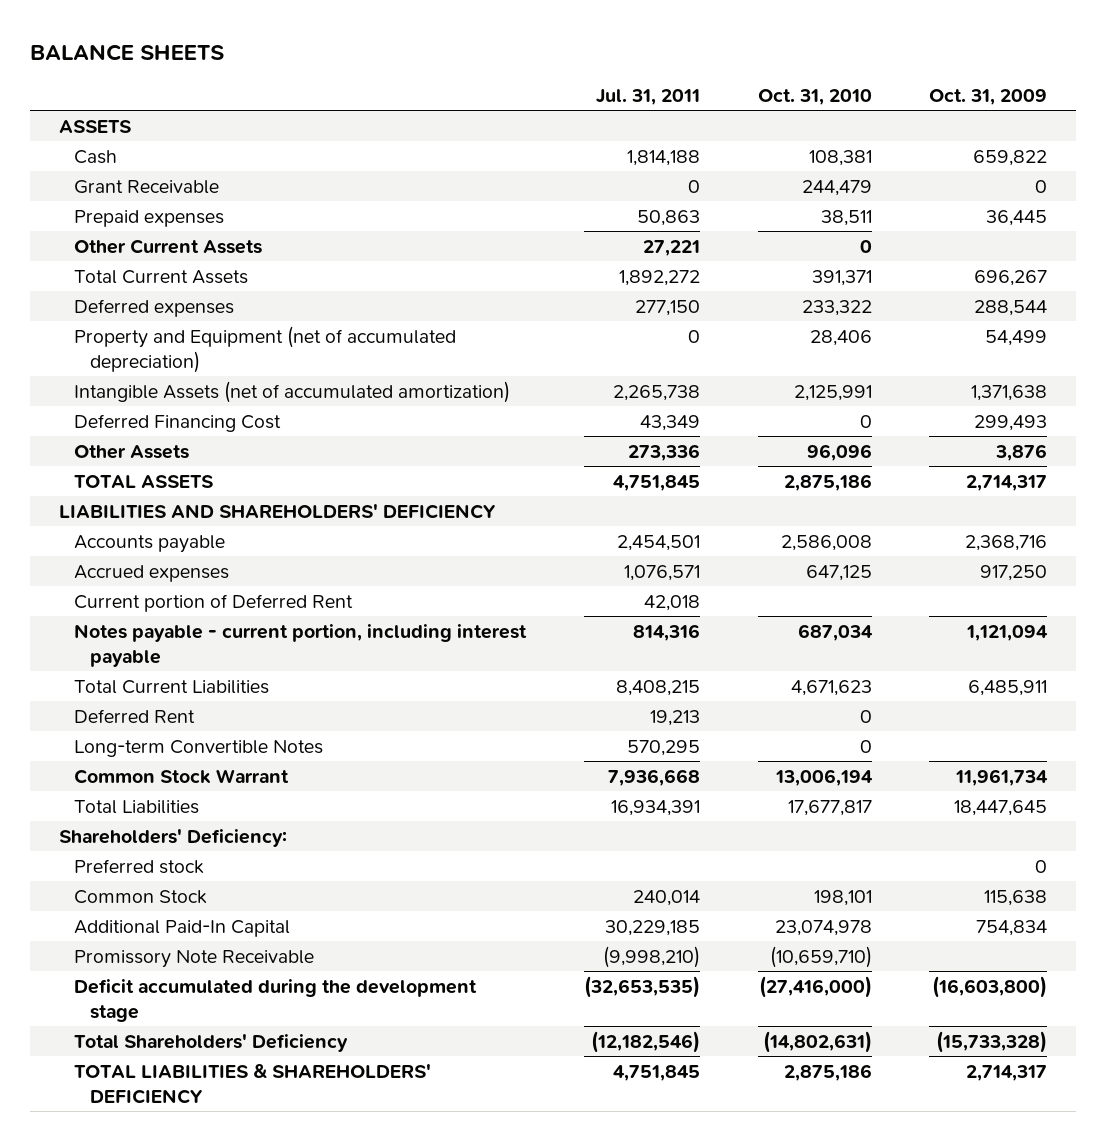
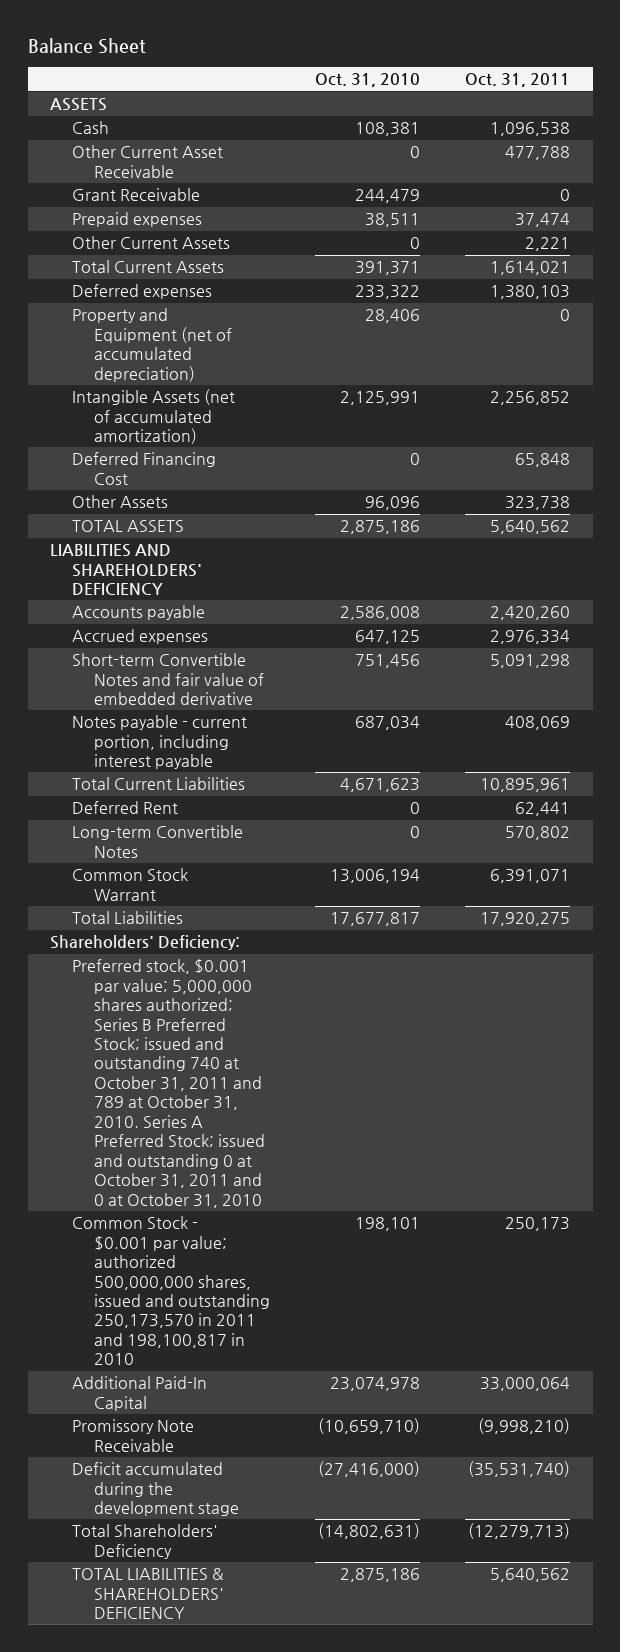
- BALANCE SHEETS
+ Balance Sheet
- | Jul. 31, 2011 | Oct. 31, 2010 | Oct. 31, 2009
+ | Oct. 31, 2010 | Oct. 31, 2011
+ Other Current Asset Receivable | 0 | 477,788
- Current portion of Deferred Rent | 42,018 | |
+ Short-term Convertible Notes and fair value of embedded derivative | 751,456 | 5,091,298
- Preferred stock | | | 0
- Common Stock | 240,014 | 198,101 | 115,638
+ Preferred stock, $0.001 par value; 5,000,000 shares authorized; Series B Preferred Stock; issued and outstanding 740 at October 31, 2011 and 789 at October 31, 2010. Series A Preferred Stock; issued and outstanding 0 at October 31, 2011 and 0 at October 31, 2010
+ Common Stock - $0.001 par value; authorized 500,000,000 shares, issued and outstanding 250,173,570 in 2011 and 198,100,817 in 2010 | 198,101 | 250,173

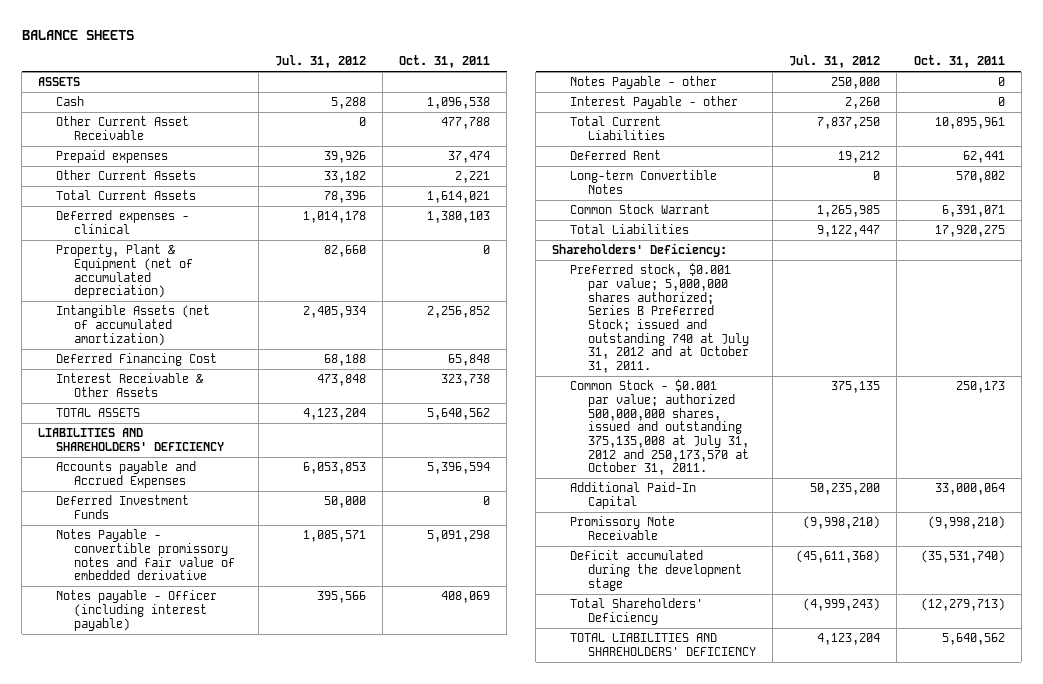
- Balance Sheet
+ BALANCE SHEETS
- | Oct. 31, 2010 | Oct. 31, 2011
+ | Jul. 31, 2012 | Oct. 31, 2011
- Grant Receivable | 244,479 | 0
- Deferred expenses | 233,322 | 1,380,103
- Property and Equipment (net of accumulated depreciation) | 28,406 | 0
+ Deferred expenses - clinical | 1,014,178 | 1,380,103
+ Property, Plant & Equipment (net of accumulated depreciation) | 82,660 | 0
- Other Assets | 96,096 | 323,738
+ Interest Receivable & Other Assets | 473,848 | 323,738
- Accounts payable | 2,586,008 | 2,420,260
- Accrued expenses | 647,125 | 2,976,334
- Short-term Convertible Notes and fair value of embedded derivative | 751,456 | 5,091,298
- Notes payable - current portion, including interest payable | 687,034 | 408,069
+ Accounts payable and Accrued Expenses | 6,053,853 | 5,396,594
+ Deferred Investment Funds | 50,000 | 0
+ Notes Payable - convertible promissory notes and fair value of embedded derivative | 1,085,571 | 5,091,298
+ Notes payable - Officer (including interest payable) | 395,566 | 408,069
+ Notes Payable - other | 250,000 | 0
+ Interest Payable - other | 2,260 | 0
- Preferred stock, $0.001 par value; 5,000,000 shares authorized; Series B Preferred Stock; issued and outstanding 740 at October 31, 2011 and 789 at October 31, 2010. Series A Preferred Stock; issued and outstanding 0 at October 31, 2011 and 0 at October 31, 2010
- Common Stock - $0.001 par value; authorized 500,000,000 shares, issued and outstanding 250,173,570 in 2011 and 198,100,817 in 2010 | 198,101 | 250,173
+ Preferred stock, $0.001 par value; 5,000,000 shares authorized; Series B Preferred Stock; issued and outstanding 740 at July 31, 2012 and at October 31, 2011.
+ Common Stock - $0.001 par value; authorized 500,000,000 shares, issued and outstanding 375,135,008 at July 31, 2012 and 250,173,570 at October 31, 2011. | 375,135 | 250,173
- TOTAL LIABILITIES & SHAREHOLDERS' DEFICIENCY | 2,875,186 | 5,640,562
+ TOTAL LIABILITIES AND SHAREHOLDERS' DEFICIENCY | 4,123,204 | 5,640,562

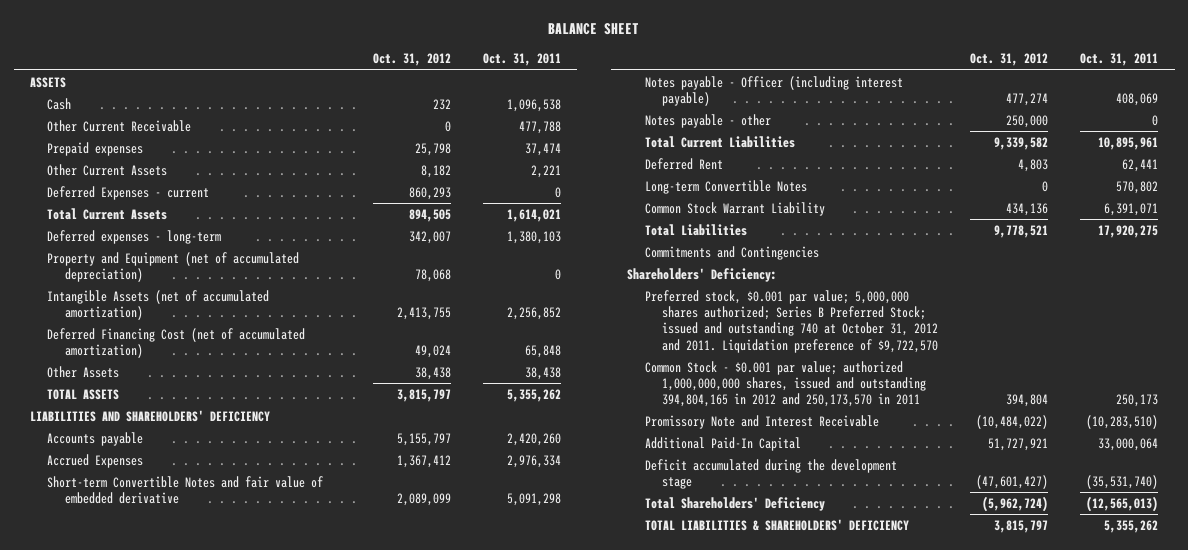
- BALANCE SHEETS
+ BALANCE SHEET
- | Jul. 31, 2012 | Oct. 31, 2011
+ | Oct. 31, 2012 | Oct. 31, 2011
- Other Current Asset Receivable | 0 | 477,788
+ Other Current Receivable | 0 | 477,788
+ Deferred Expenses - current | 860,293 | 0
- Deferred expenses - clinical | 1,014,178 | 1,380,103
- Property, Plant & Equipment (net of accumulated depreciation) | 82,660 | 0
+ Deferred expenses - long-term | 342,007 | 1,380,103
+ Property and Equipment (net of accumulated depreciation) | 78,068 | 0
- Deferred Financing Cost | 68,188 | 65,848
- Interest Receivable & Other Assets | 473,848 | 323,738
- TOTAL ASSETS | 4,123,204 | 5,640,562
+ Deferred Financing Cost (net of accumulated amortization) | 49,024 | 65,848
+ Other Assets | 38,438 | 38,438
+ TOTAL ASSETS | 3,815,797 | 5,355,262
- Accounts payable and Accrued Expenses | 6,053,853 | 5,396,594
- Deferred Investment Funds | 50,000 | 0
- Notes Payable - convertible promissory notes and fair value of embedded derivative | 1,085,571 | 5,091,298
+ Accounts payable | 5,155,797 | 2,420,260
+ Accrued Expenses | 1,367,412 | 2,976,334
+ Short-term Convertible Notes and fair value of embedded derivative | 2,089,099 | 5,091,298
- Notes Payable - other | 250,000 | 0
- Interest Payable - other | 2,260 | 0
+ Notes payable - other | 250,000 | 0
- Common Stock Warrant | 1,265,985 | 6,391,071
+ Common Stock Warrant Liability | 434,136 | 6,391,071
+ Commitments and Contingencies
- Preferred stock, $0.001 par value; 5,000,000 shares authorized; Series B Preferred Stock; issued and outstanding 740 at July 31, 2012 and at October 31, 2011.
- Common Stock - $0.001 par value; authorized 500,000,000 shares, issued and outstanding 375,135,008 at July 31, 2012 and 250,173,570 at October 31, 2011. | 375,135 | 250,173
+ Preferred stock, $0.001 par value; 5,000,000 shares authorized; Series B Preferred Stock; issued and outstanding 740 at October 31, 2012 and 2011. Liquidation preference of $9,722,570
+ Common Stock - $0.001 par value; authorized 1,000,000,000 shares, issued and outstanding 394,804,165 in 2012 and 250,173,570 in 2011 | 394,804 | 250,173
+ Promissory Note and Interest Receivable | (10,484,022) | (10,283,510)
- Promissory Note Receivable | (9,998,210) | (9,998,210)
- Total Shareholders' Deficiency | (4,999,243) | (12,279,713)
- TOTAL LIABILITIES AND SHAREHOLDERS' DEFICIENCY | 4,123,204 | 5,640,562
+ Total Shareholders' Deficiency | (5,962,724) | (12,565,013)
+ TOTAL LIABILITIES & SHAREHOLDERS' DEFICIENCY | 3,815,797 | 5,355,262

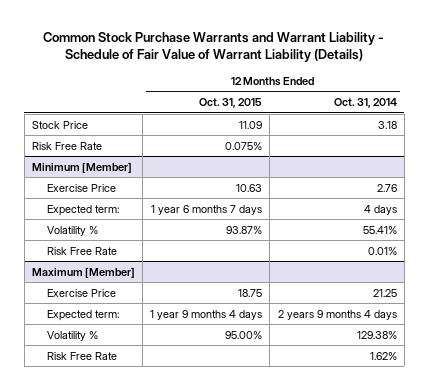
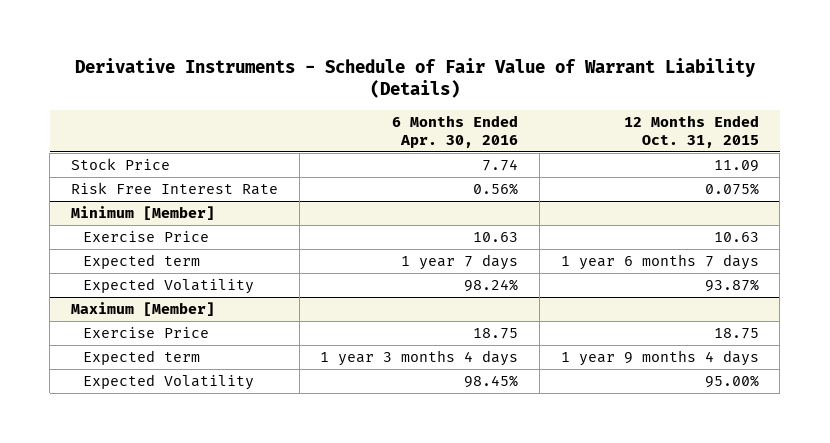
- Common Stock Purchase Warrants and Warrant Liability - Schedule of Fair Value of Warrant Liability (Details)
+ Derivative Instruments - Schedule of Fair Value of Warrant Liability (Details)
- | 12 Months Ended Oct. 31, 2015 | 12 Months Ended Oct. 31, 2014
+ | 6 Months Ended Apr. 30, 2016 | 12 Months Ended Oct. 31, 2015
- Risk Free Rate | 0.075% |
+ Risk Free Interest Rate | 0.56% | 0.075%
@ Minimum [Member]
- Expected term: | 1 year 6 months 7 days | 4 days
- Volatility % | 93.87% | 55.41%
- Risk Free Rate | | 0.01%
+ Expected term | 1 year 7 days | 1 year 6 months 7 days
+ Expected Volatility | 98.24% | 93.87%
@ Maximum [Member]
- Expected term: | 1 year 9 months 4 days | 2 years 9 months 4 days
- Volatility % | 95.00% | 129.38%
- Risk Free Rate | | 1.62%
+ Expected term | 1 year 3 months 4 days | 1 year 9 months 4 days
+ Expected Volatility | 98.45% | 95.00%

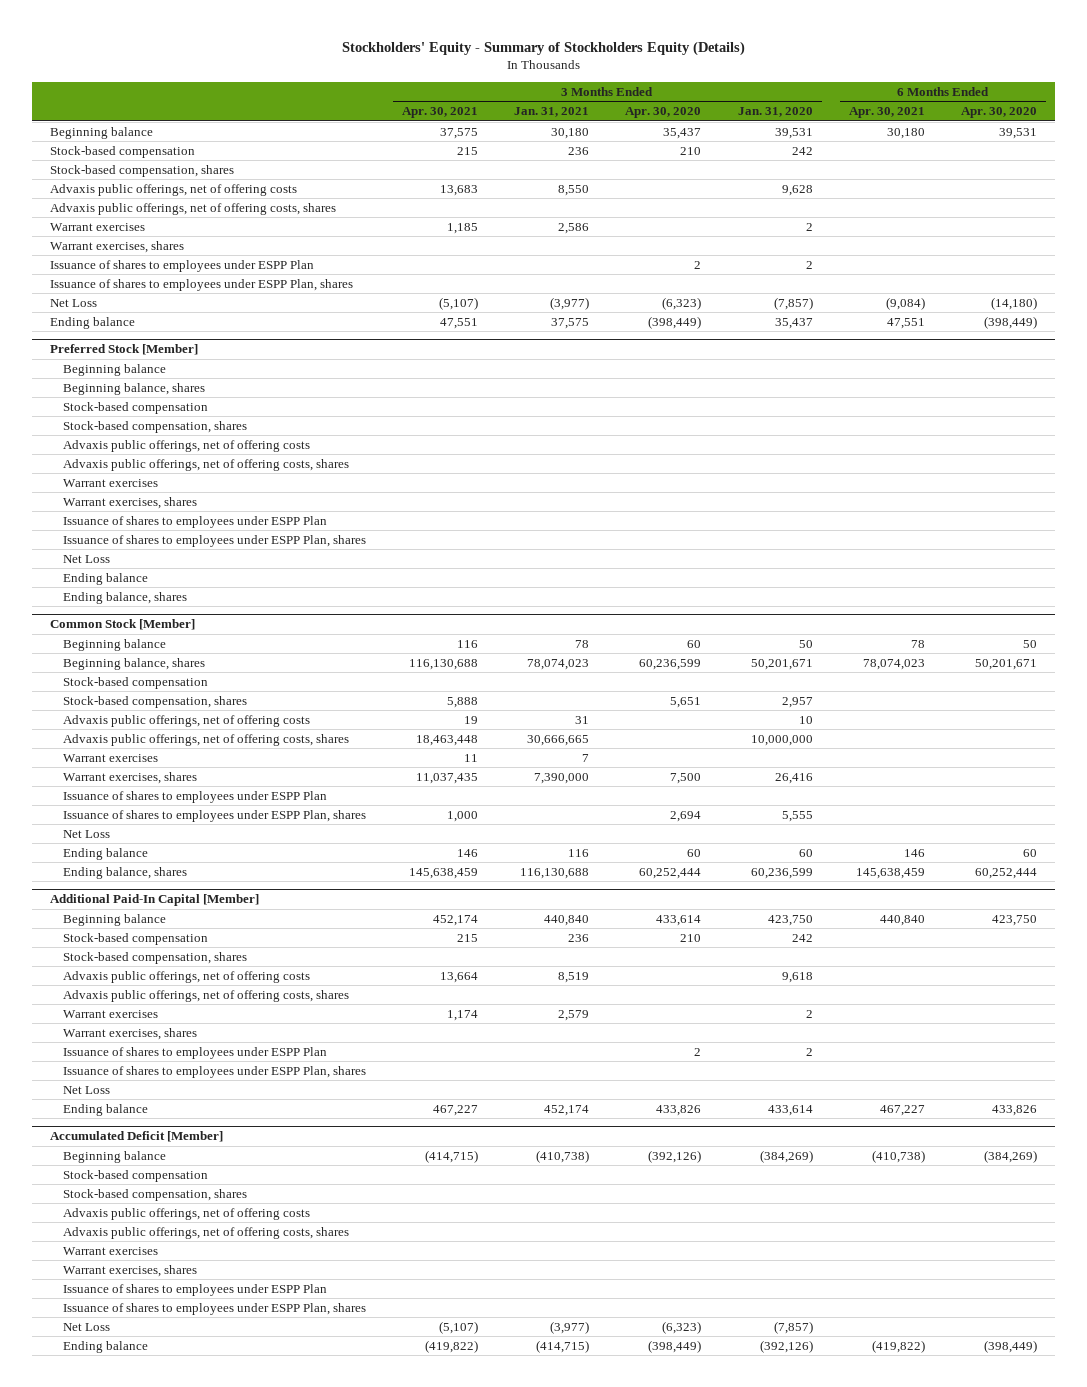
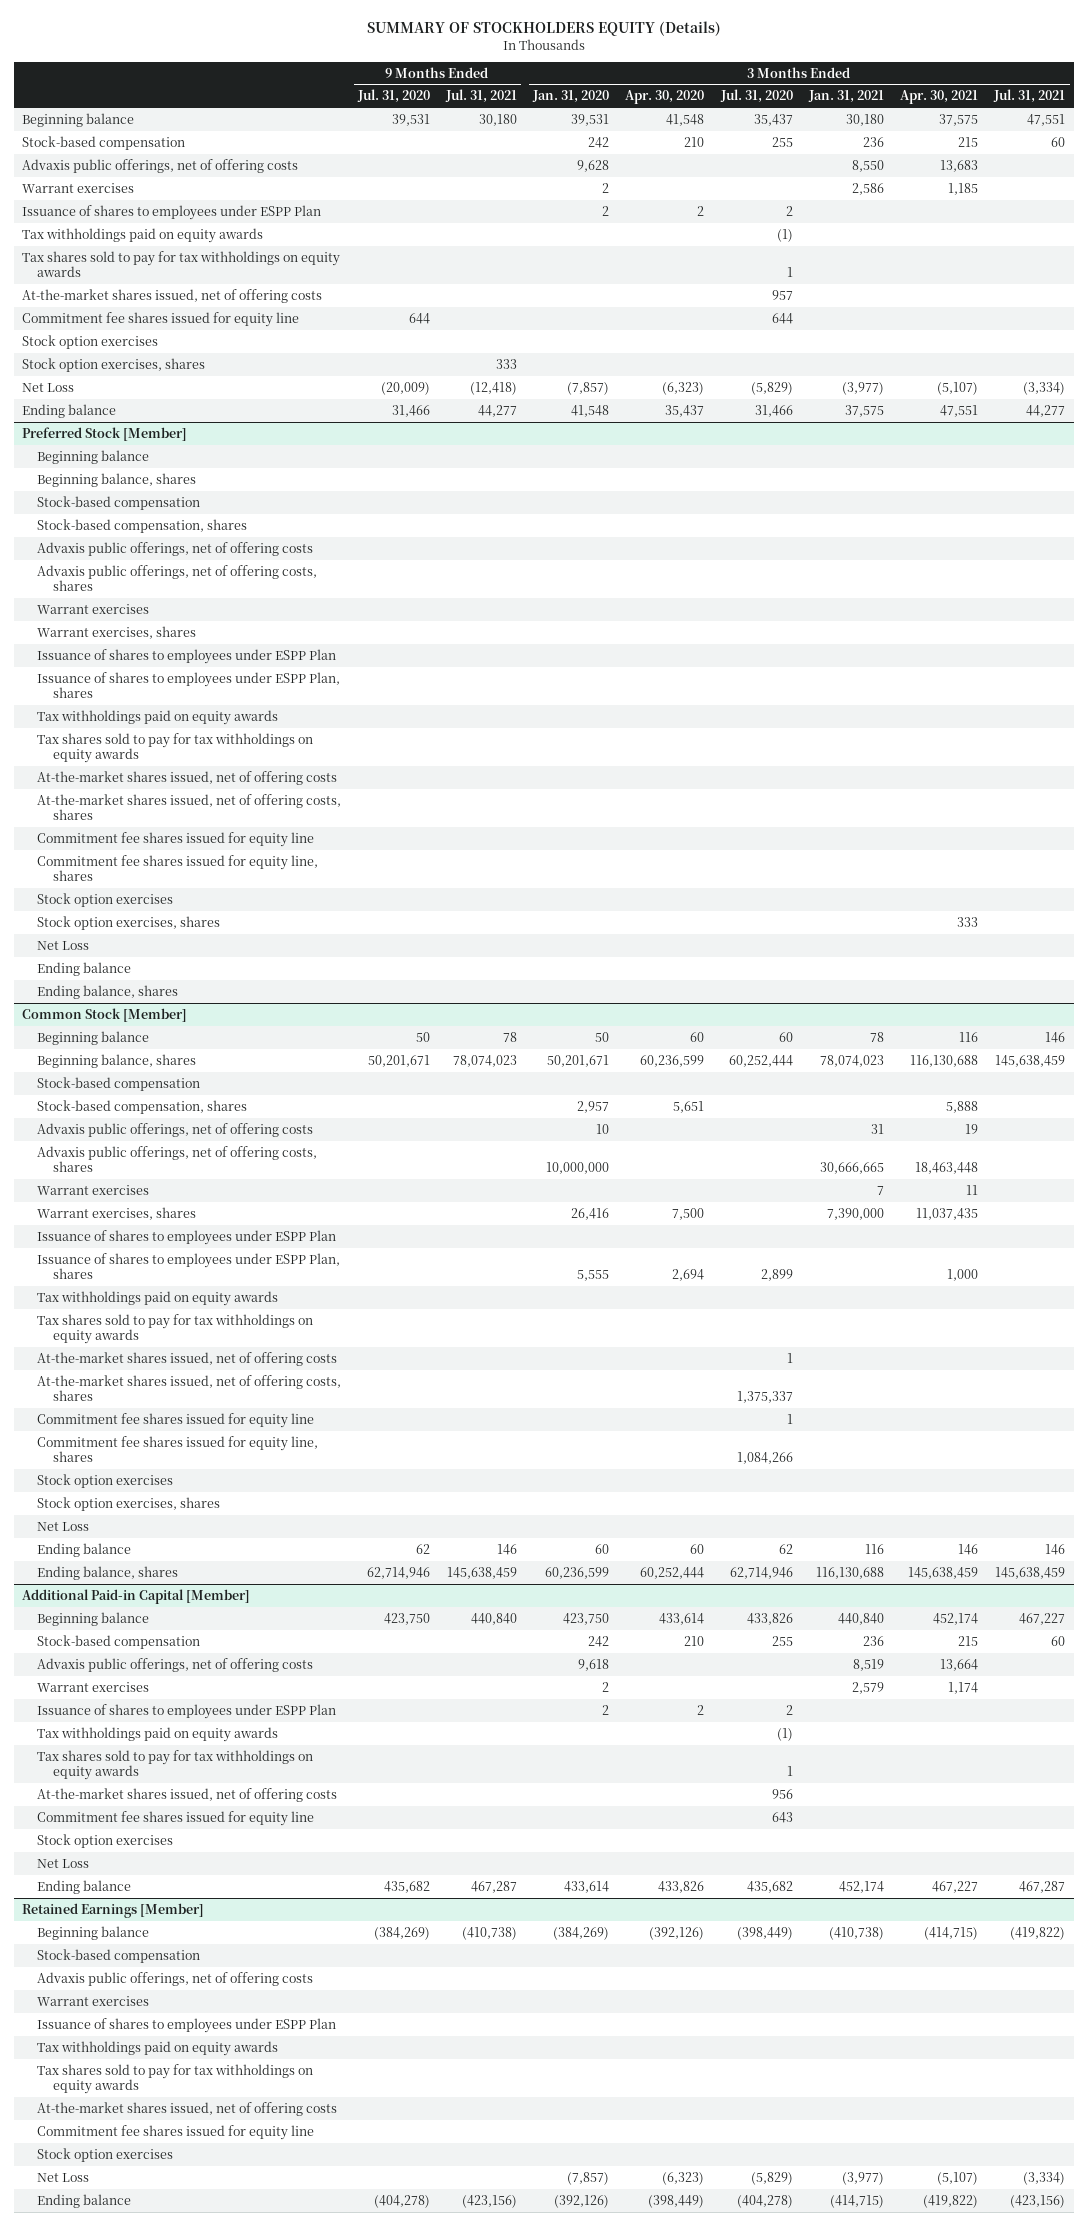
- Stockholders' Equity - Summary of Stockholders Equity (Details)
+ SUMMARY OF STOCKHOLDERS EQUITY (Details)
- | 3 Months Ended Apr. 30, 2021 | 3 Months Ended Jan. 31, 2021 | 3 Months Ended Apr. 30, 2020 | 3 Months Ended Jan. 31, 2020 | 6 Months Ended Apr. 30, 2021 | 6 Months Ended Apr. 30, 2020
+ | 9 Months Ended Jul. 31, 2020 | 9 Months Ended Jul. 31, 2021 | 3 Months Ended Jan. 31, 2020 | 3 Months Ended Apr. 30, 2020 | 3 Months Ended Jul. 31, 2020 | 3 Months Ended Jan. 31, 2021 | 3 Months Ended Apr. 30, 2021 | 3 Months Ended Jul. 31, 2021
- Beginning balance | 37,575 | 30,180 | 35,437 | 39,531 | 30,180 | 39,531
+ Beginning balance | 39,531 | 30,180 | 39,531 | 41,548 | 35,437 | 30,180 | 37,575 | 47,551
- Stock-based compensation, shares
- Advaxis public offerings, net of offering costs, shares
- Warrant exercises, shares
- Issuance of shares to employees under ESPP Plan, shares
+ Tax withholdings paid on equity awards | | | | | (1) | | |
+ Tax shares sold to pay for tax withholdings on equity awards | | | | | 1 | | |
+ At-the-market shares issued, net of offering costs | | | | | 957 | | |
+ Commitment fee shares issued for equity line | 644 | | | | 644 | | |
+ Stock option exercises
+ Stock option exercises, shares | | 333 | | | | | |
- Ending balance | 47,551 | 37,575 | (398,449) | 35,437 | 47,551 | (398,449)
+ Ending balance | 31,466 | 44,277 | 41,548 | 35,437 | 31,466 | 37,575 | 47,551 | 44,277
@ Preferred Stock [Member]
+ Tax withholdings paid on equity awards
+ Tax shares sold to pay for tax withholdings on equity awards
+ At-the-market shares issued, net of offering costs
+ At-the-market shares issued, net of offering costs, shares
+ Commitment fee shares issued for equity line
+ Commitment fee shares issued for equity line, shares
+ Stock option exercises
+ Stock option exercises, shares | | | | | | | 333 |
@ Common Stock [Member]
+ Tax withholdings paid on equity awards
+ Tax shares sold to pay for tax withholdings on equity awards
+ At-the-market shares issued, net of offering costs | | | | | 1 | | |
+ At-the-market shares issued, net of offering costs, shares | | | | | 1,375,337 | | |
+ Commitment fee shares issued for equity line | | | | | 1 | | |
+ Commitment fee shares issued for equity line, shares | | | | | 1,084,266 | | |
+ Stock option exercises
+ Stock option exercises, shares
- Additional Paid-In Capital [Member]
+ Additional Paid-in Capital [Member]
- Stock-based compensation, shares
- Advaxis public offerings, net of offering costs, shares
- Warrant exercises, shares
- Issuance of shares to employees under ESPP Plan, shares
+ Tax withholdings paid on equity awards | | | | | (1) | | |
+ Tax shares sold to pay for tax withholdings on equity awards | | | | | 1 | | |
+ At-the-market shares issued, net of offering costs | | | | | 956 | | |
+ Commitment fee shares issued for equity line | | | | | 643 | | |
+ Stock option exercises
- Accumulated Deficit [Member]
+ Retained Earnings [Member]
- Stock-based compensation, shares
- Advaxis public offerings, net of offering costs, shares
- Warrant exercises, shares
- Issuance of shares to employees under ESPP Plan, shares
+ Tax withholdings paid on equity awards
+ Tax shares sold to pay for tax withholdings on equity awards
+ At-the-market shares issued, net of offering costs
+ Commitment fee shares issued for equity line
+ Stock option exercises

